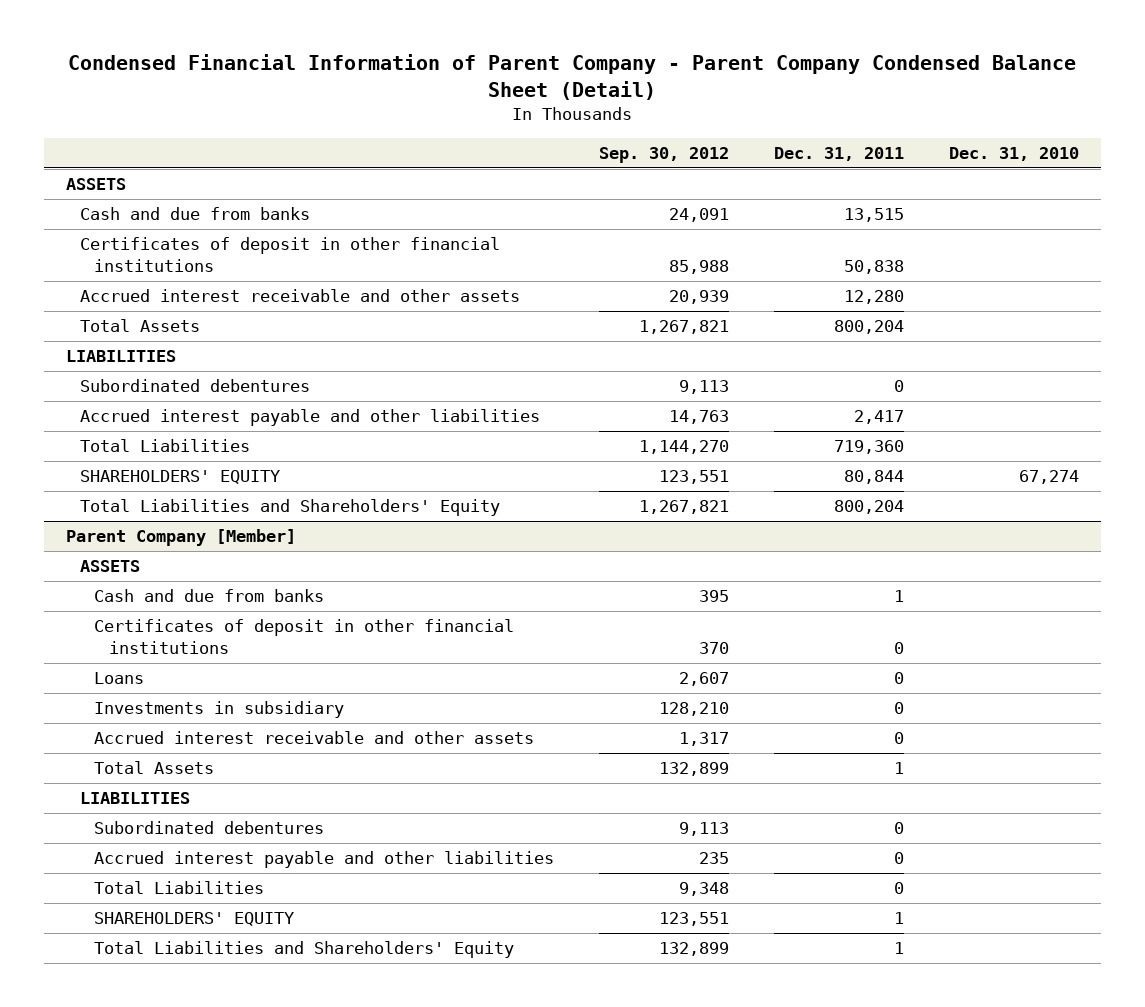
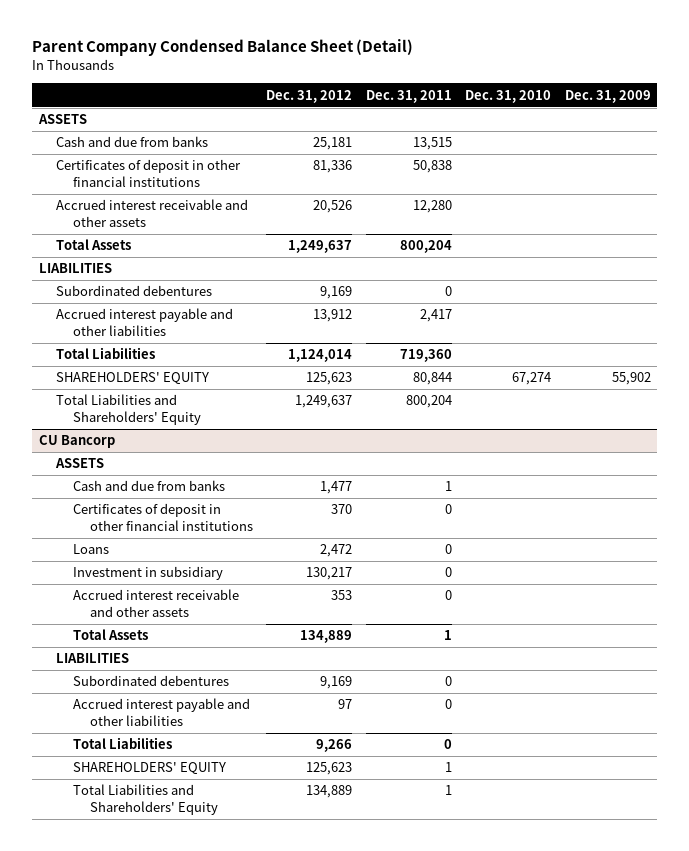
- Condensed Financial Information of Parent Company - Parent Company Condensed Balance Sheet (Detail)
+ Parent Company Condensed Balance Sheet (Detail)
- | Sep. 30, 2012 | Dec. 31, 2011 | Dec. 31, 2010
+ | Dec. 31, 2012 | Dec. 31, 2011 | Dec. 31, 2010 | Dec. 31, 2009
- Parent Company [Member]
+ CU Bancorp
- Investments in subsidiary | 128,210 | 0 |
+ Investment in subsidiary | 130,217 | 0 | |

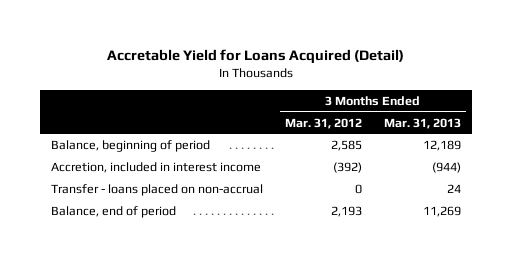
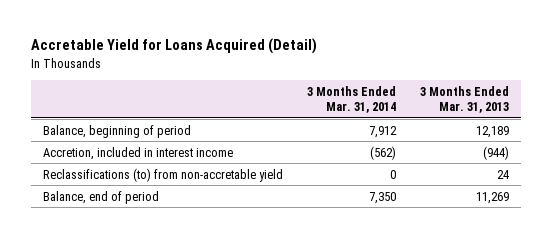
- | 3 Months Ended Mar. 31, 2012 | 3 Months Ended Mar. 31, 2013
+ | 3 Months Ended Mar. 31, 2014 | 3 Months Ended Mar. 31, 2013
- Transfer - loans placed on non-accrual | 0 | 24
+ Reclassifications (to) from non-accretable yield | 0 | 24

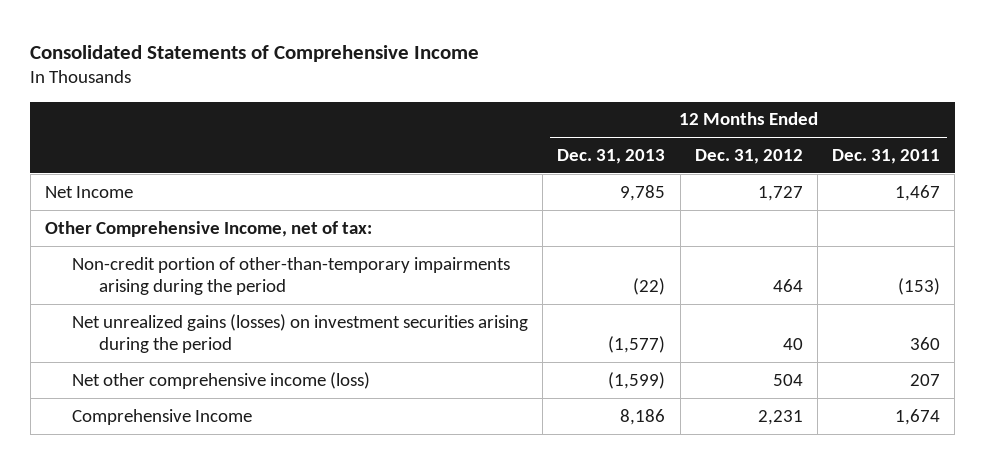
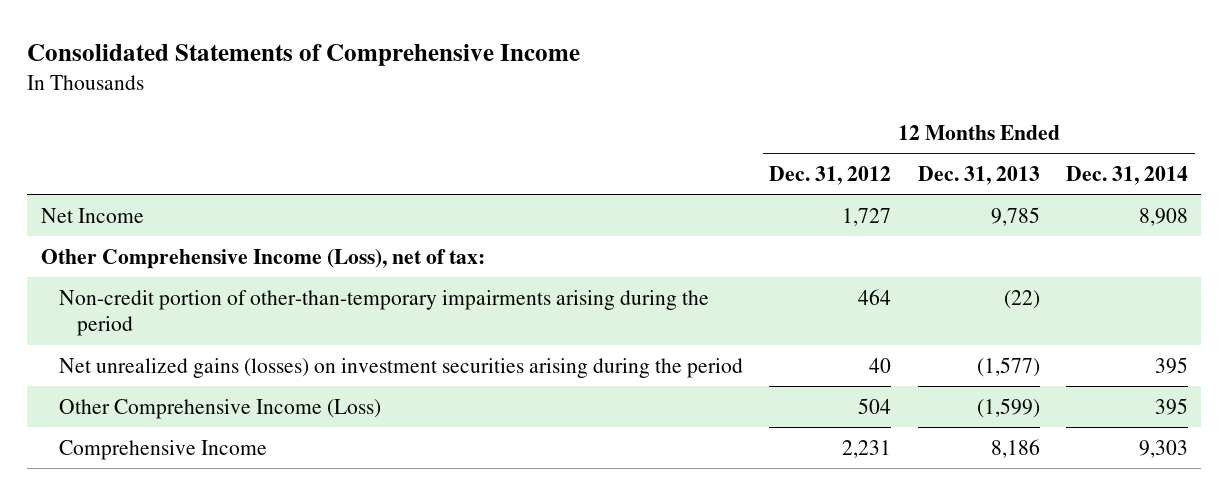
- | 12 Months Ended Dec. 31, 2013 | 12 Months Ended Dec. 31, 2012 | 12 Months Ended Dec. 31, 2011
+ | 12 Months Ended Dec. 31, 2012 | 12 Months Ended Dec. 31, 2013 | 12 Months Ended Dec. 31, 2014
- Other Comprehensive Income, net of tax:
+ Other Comprehensive Income (Loss), net of tax:
- Net other comprehensive income (loss) | (1,599) | 504 | 207
+ Other Comprehensive Income (Loss) | 504 | (1,599) | 395

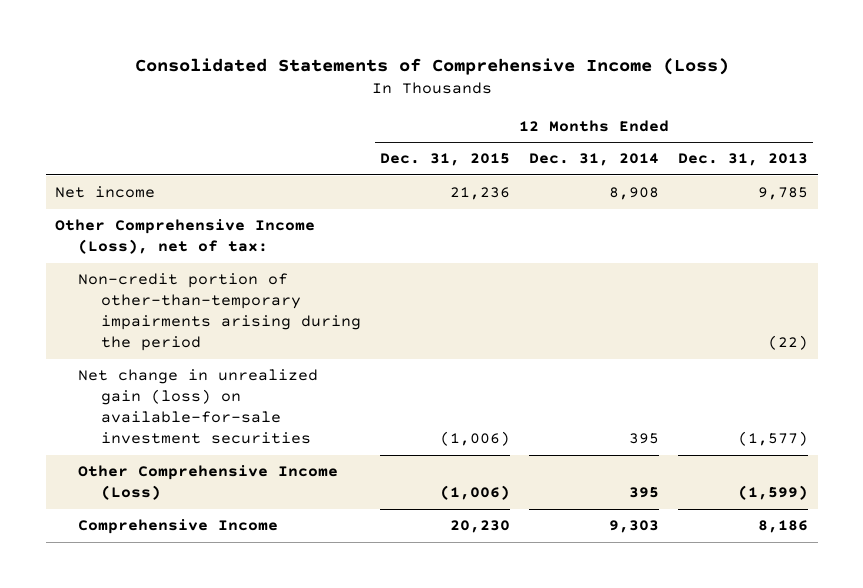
- Consolidated Statements of Comprehensive Income
+ Consolidated Statements of Comprehensive Income (Loss)
- | 12 Months Ended Dec. 31, 2012 | 12 Months Ended Dec. 31, 2013 | 12 Months Ended Dec. 31, 2014
+ | 12 Months Ended Dec. 31, 2015 | 12 Months Ended Dec. 31, 2014 | 12 Months Ended Dec. 31, 2013
- Net Income | 1,727 | 9,785 | 8,908
+ Net income | 21,236 | 8,908 | 9,785
- Net unrealized gains (losses) on investment securities arising during the period | 40 | (1,577) | 395
+ Net change in unrealized gain (loss) on available-for-sale investment securities | (1,006) | 395 | (1,577)

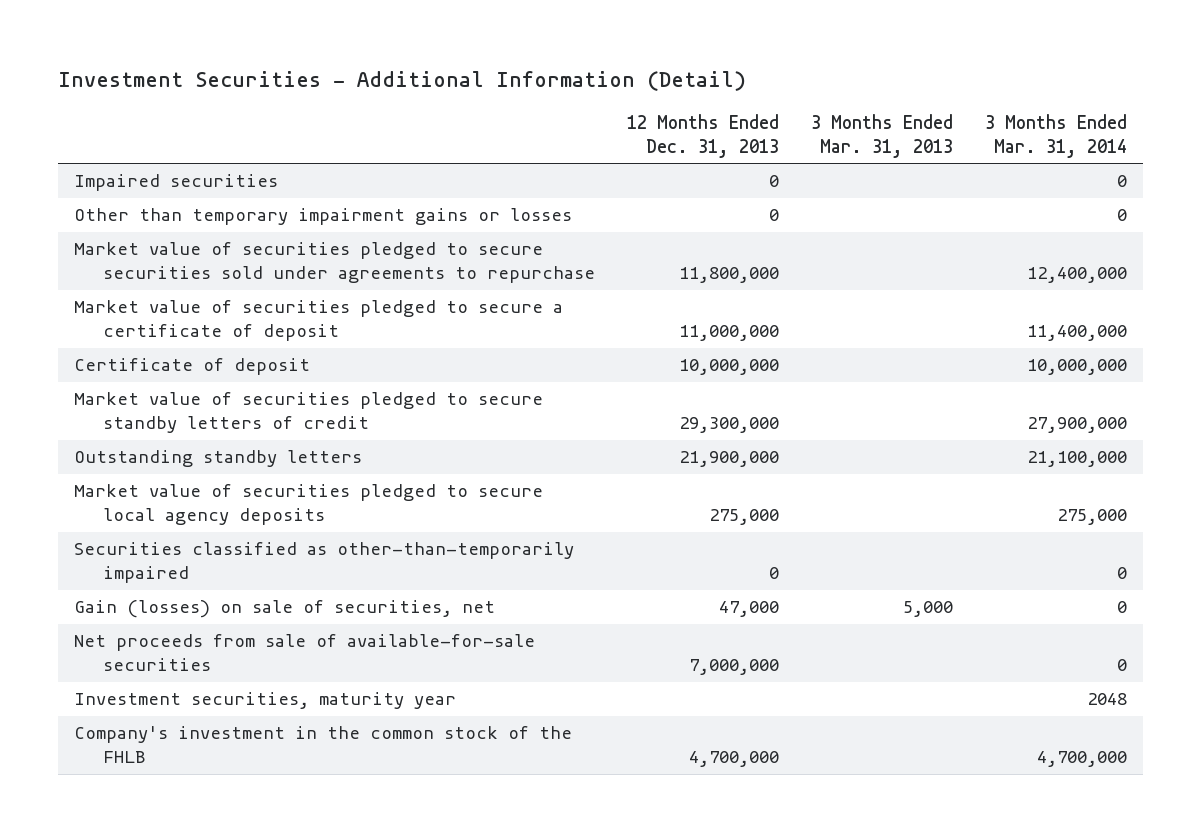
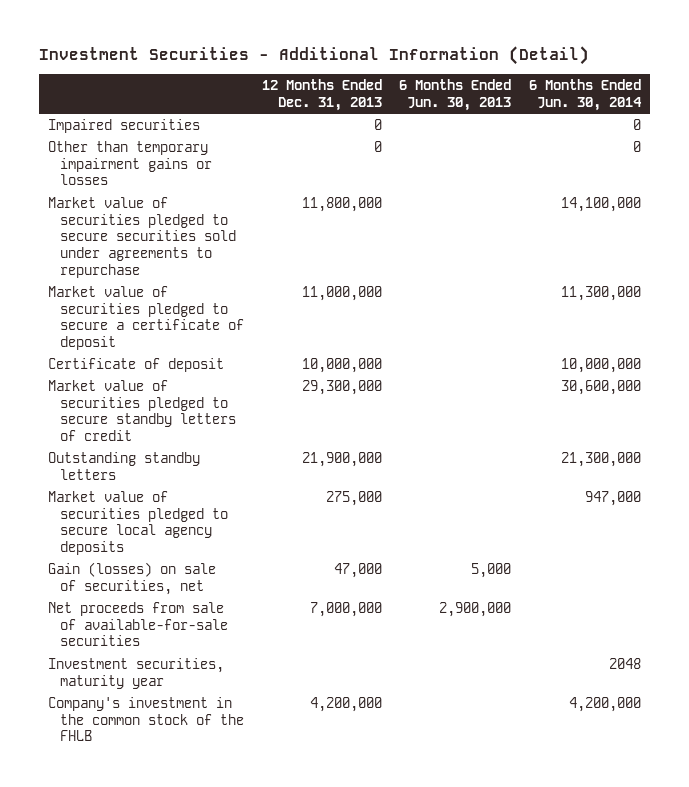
- | 12 Months Ended Dec. 31, 2013 | 3 Months Ended Mar. 31, 2013 | 3 Months Ended Mar. 31, 2014
+ | 12 Months Ended Dec. 31, 2013 | 6 Months Ended Jun. 30, 2013 | 6 Months Ended Jun. 30, 2014
- Securities classified as other-than-temporarily impaired | 0 | | 0
- Company's investment in the common stock of the FHLB | 4,700,000 | | 4,700,000
+ Company's investment in the common stock of the FHLB | 4,200,000 | | 4,200,000

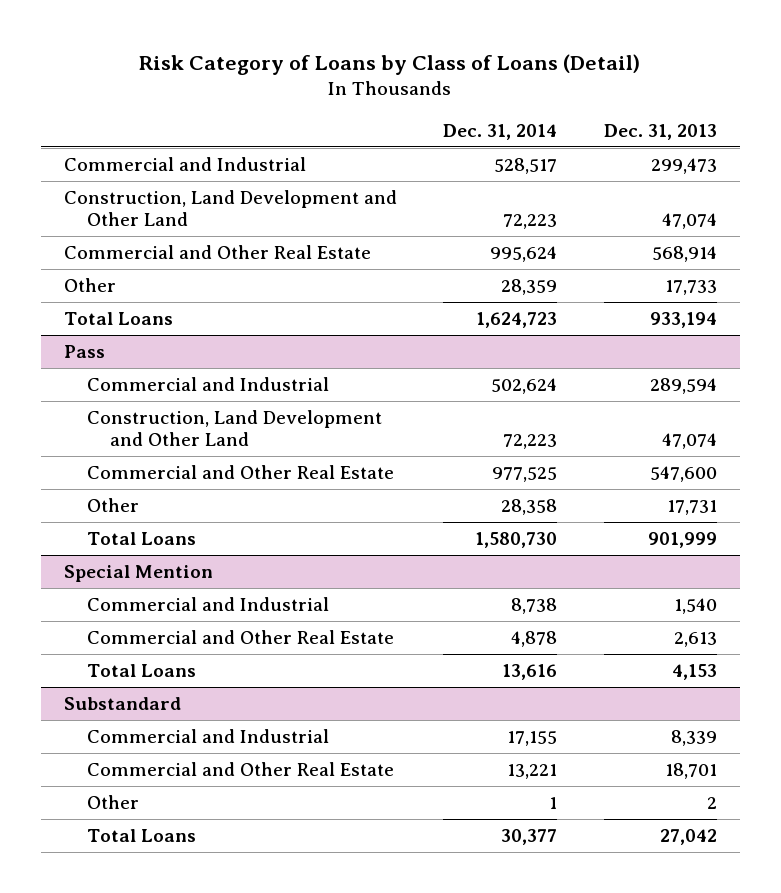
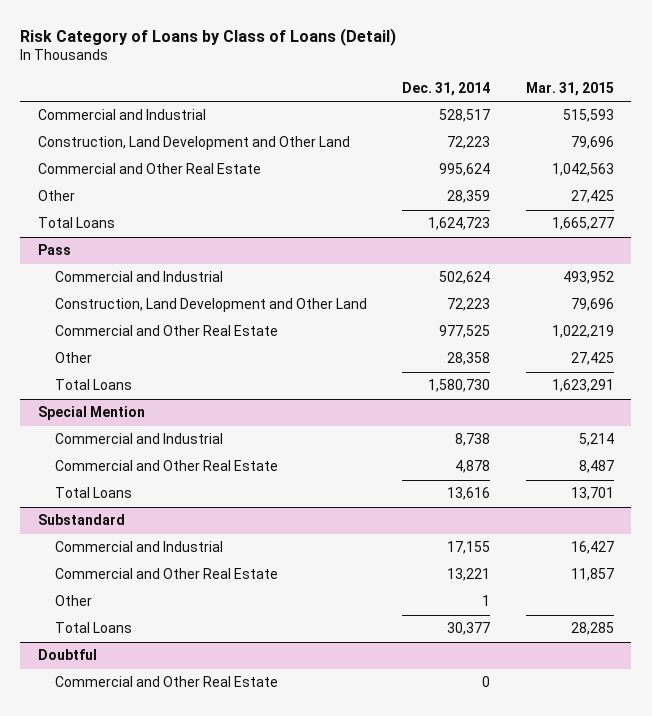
- | Dec. 31, 2014 | Dec. 31, 2013
+ | Dec. 31, 2014 | Mar. 31, 2015
+ Doubtful
+ Commercial and Other Real Estate | 0 |

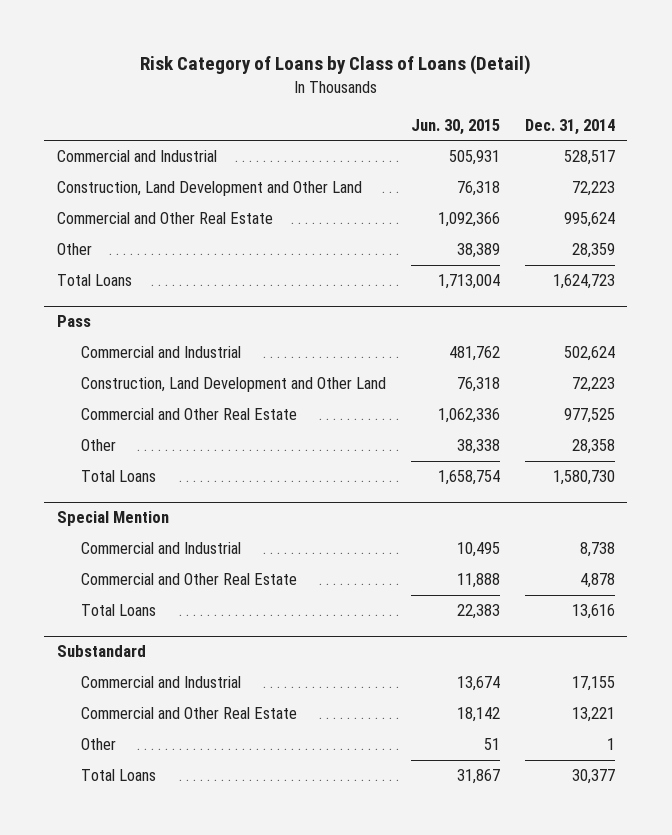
- | Dec. 31, 2014 | Mar. 31, 2015
+ | Jun. 30, 2015 | Dec. 31, 2014
- Doubtful
- Commercial and Other Real Estate | 0 |

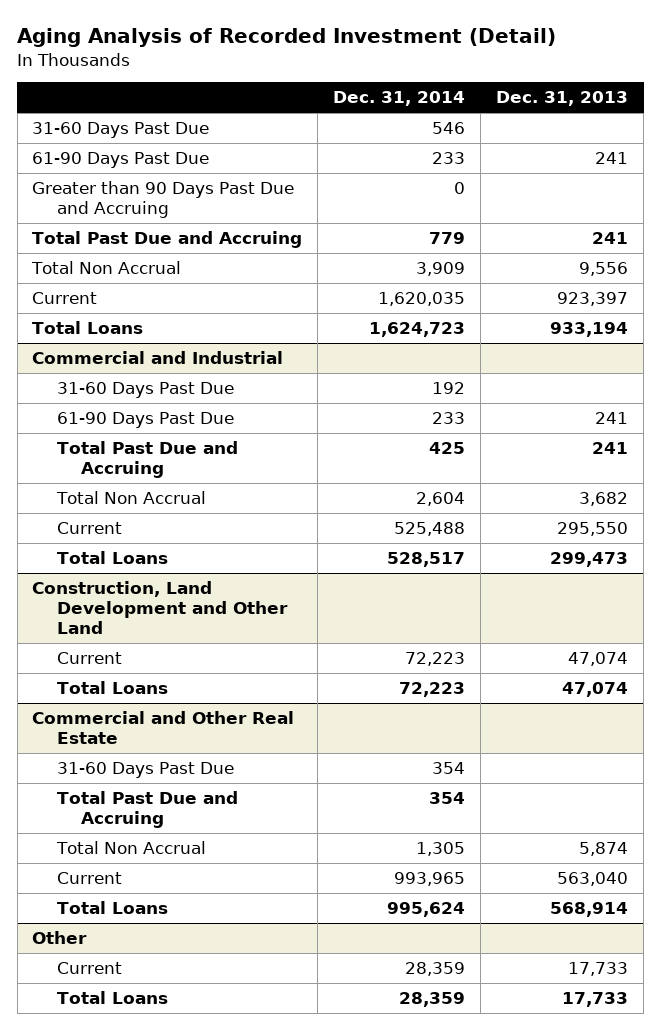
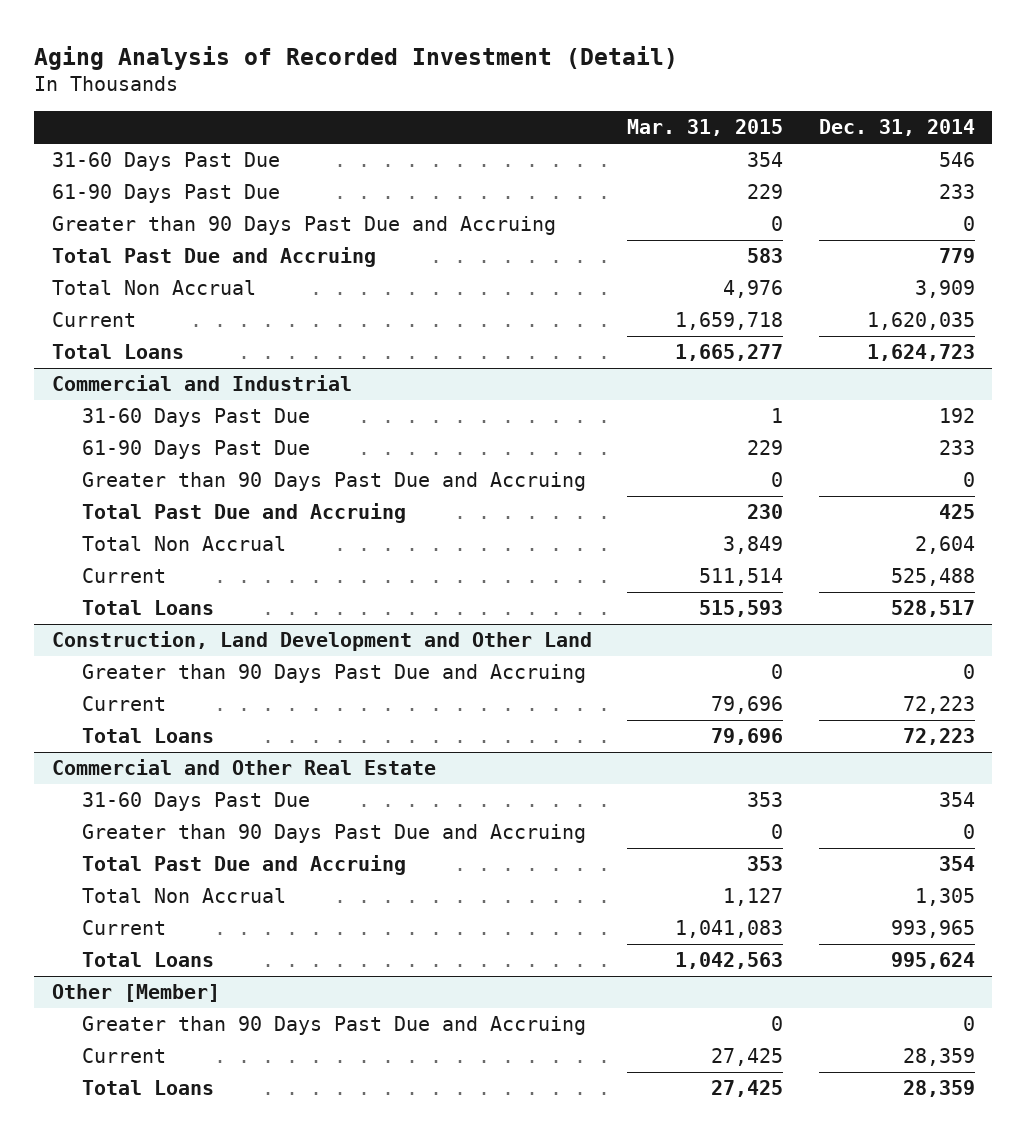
- | Dec. 31, 2014 | Dec. 31, 2013
+ | Mar. 31, 2015 | Dec. 31, 2014
@ Commercial and Industrial
+ Greater than 90 Days Past Due and Accruing | 0 | 0
@ Construction, Land Development and Other Land
+ Greater than 90 Days Past Due and Accruing | 0 | 0
@ Commercial and Other Real Estate
+ Greater than 90 Days Past Due and Accruing | 0 | 0
- Other
+ Other [Member]
+ Greater than 90 Days Past Due and Accruing | 0 | 0

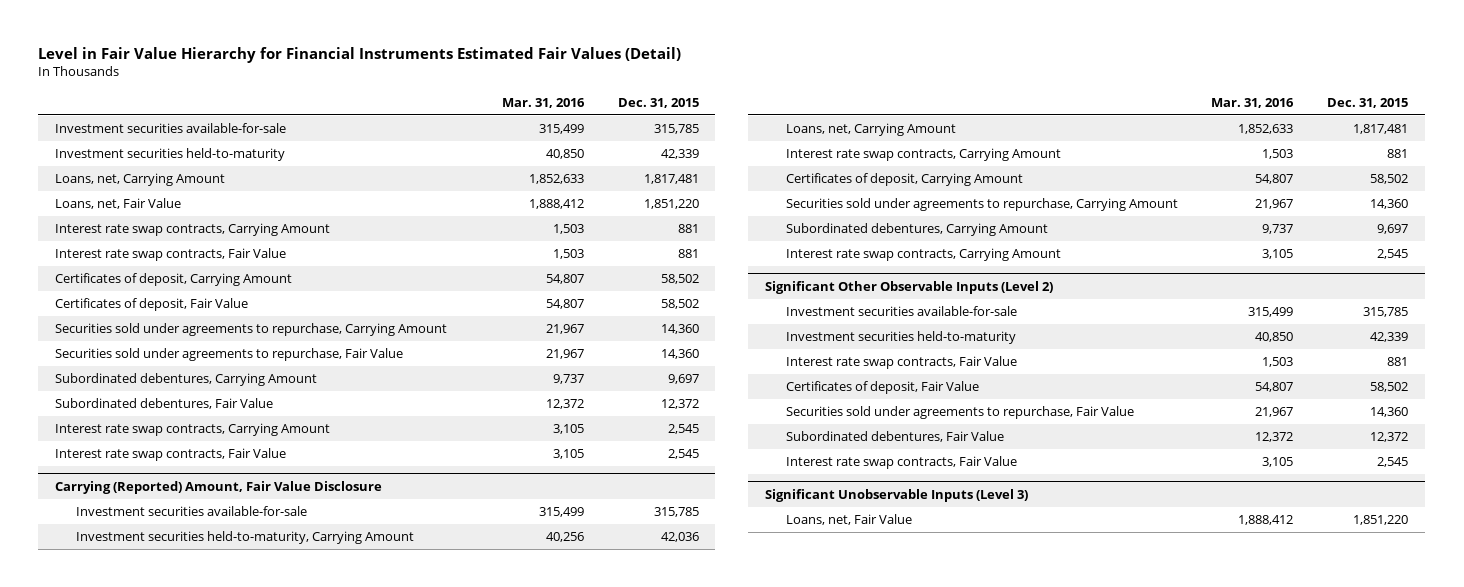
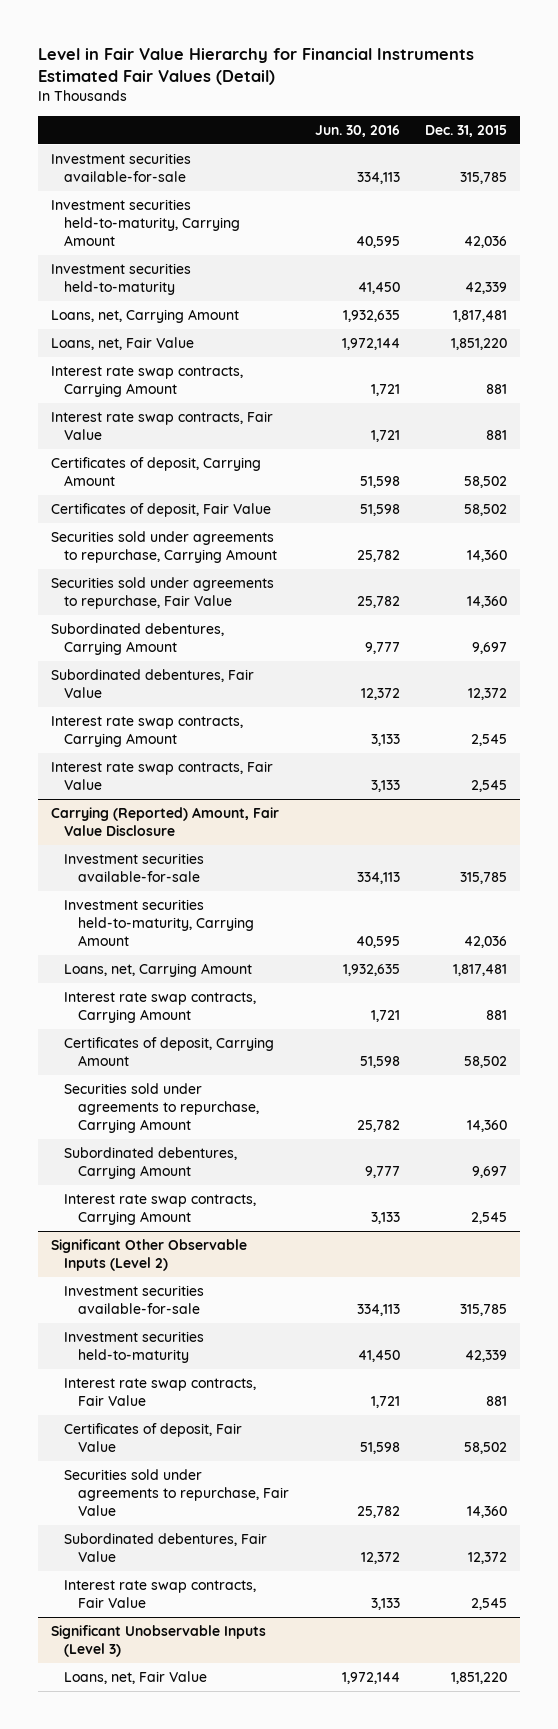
- | Mar. 31, 2016 | Dec. 31, 2015
+ | Jun. 30, 2016 | Dec. 31, 2015
+ Investment securities held-to-maturity, Carrying Amount | 40,595 | 42,036

